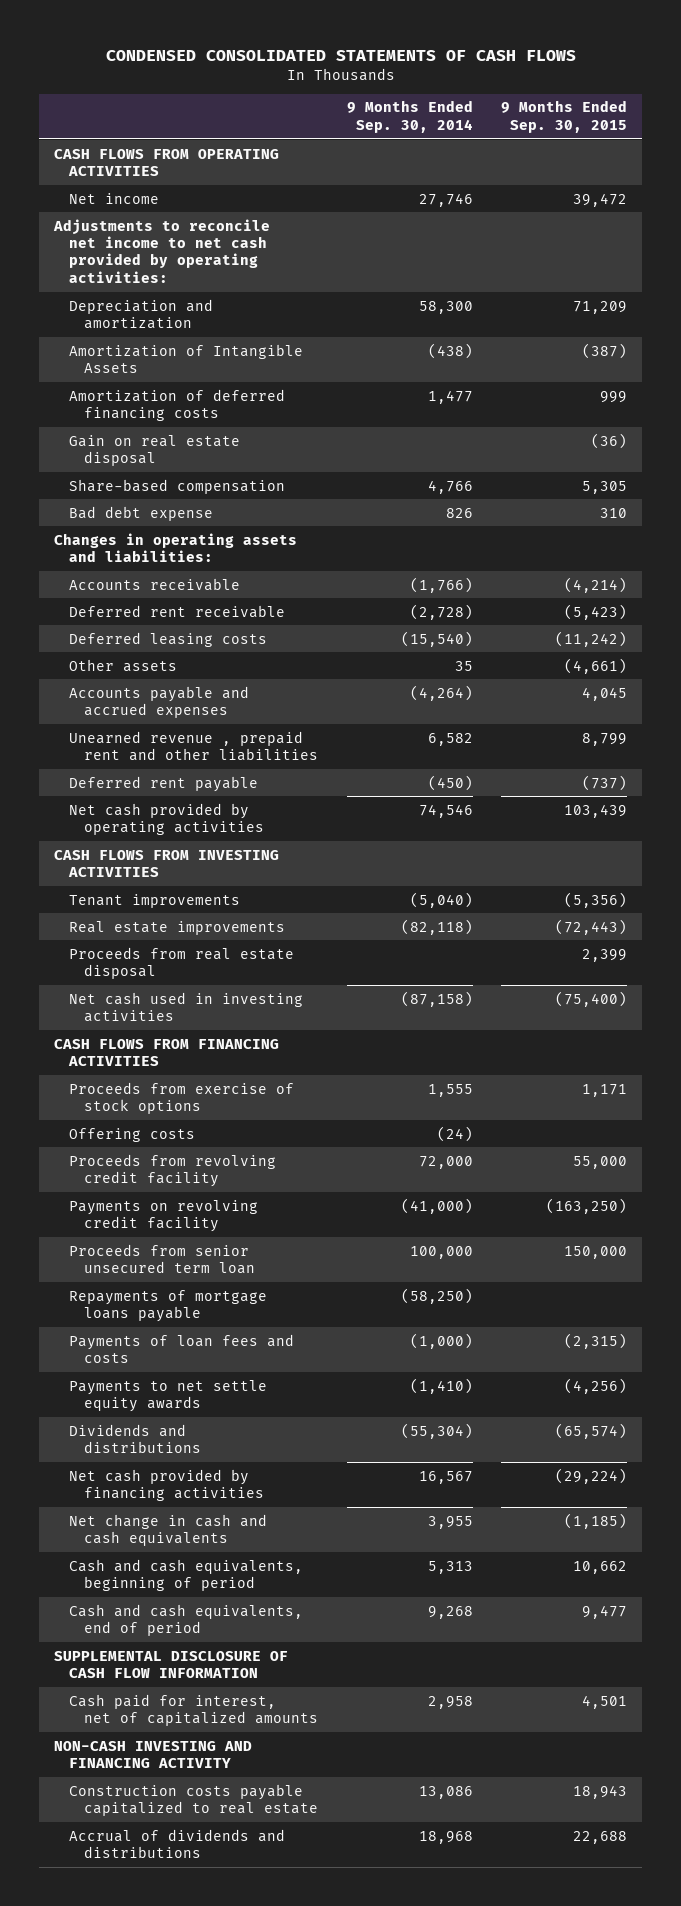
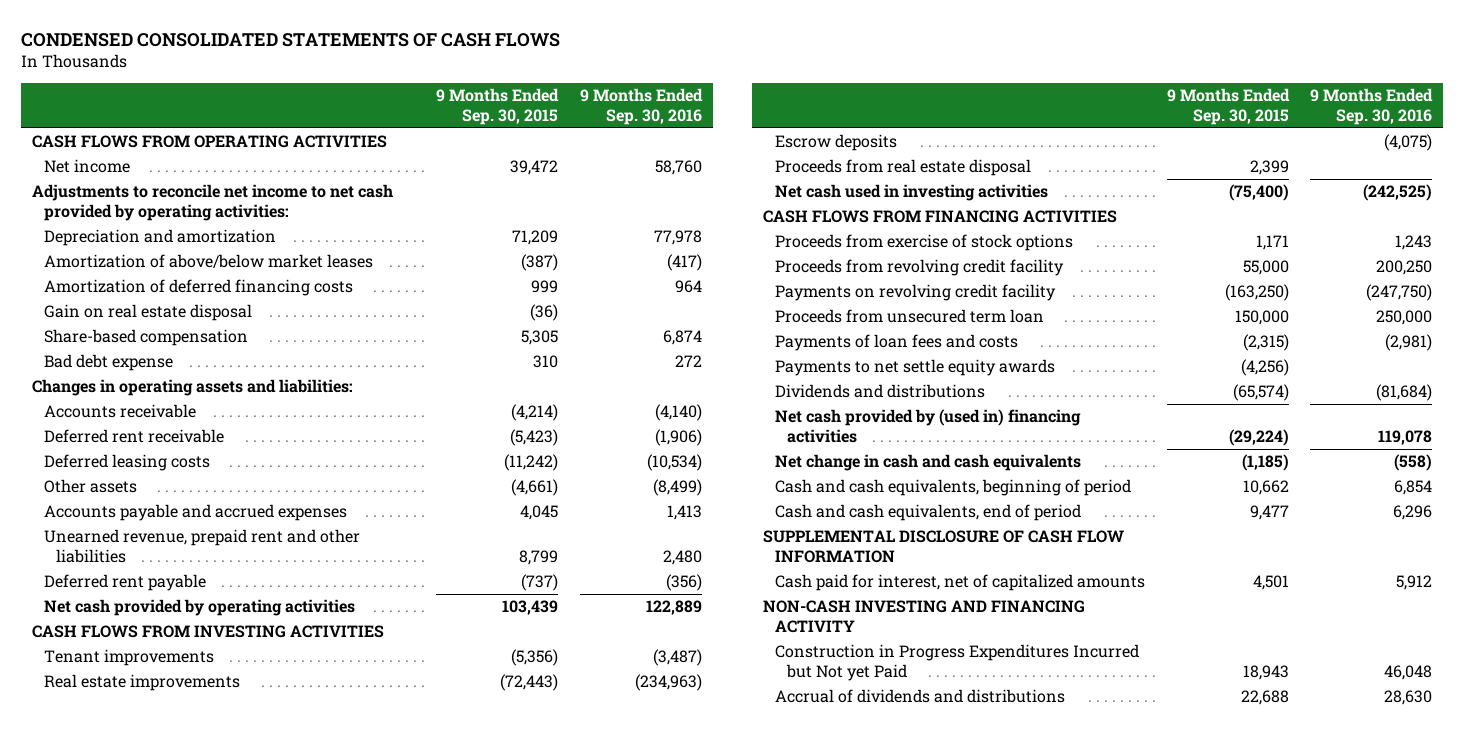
- | 9 Months Ended Sep. 30, 2014 | 9 Months Ended Sep. 30, 2015
+ | 9 Months Ended Sep. 30, 2015 | 9 Months Ended Sep. 30, 2016
- Amortization of Intangible Assets | (438) | (387)
+ Amortization of above/below market leases | (387) | (417)
- Unearned revenue , prepaid rent and other liabilities | 6,582 | 8,799
+ Unearned revenue, prepaid rent and other liabilities | 8,799 | 2,480
+ Escrow deposits | | (4,075)
- Offering costs | (24) |
- Proceeds from senior unsecured term loan | 100,000 | 150,000
- Repayments of mortgage loans payable | (58,250) |
+ Proceeds from unsecured term loan | 150,000 | 250,000
- Net cash provided by financing activities | 16,567 | (29,224)
+ Net cash provided by (used in) financing activities | (29,224) | 119,078
- Construction costs payable capitalized to real estate | 13,086 | 18,943
+ Construction in Progress Expenditures Incurred but Not yet Paid | 18,943 | 46,048

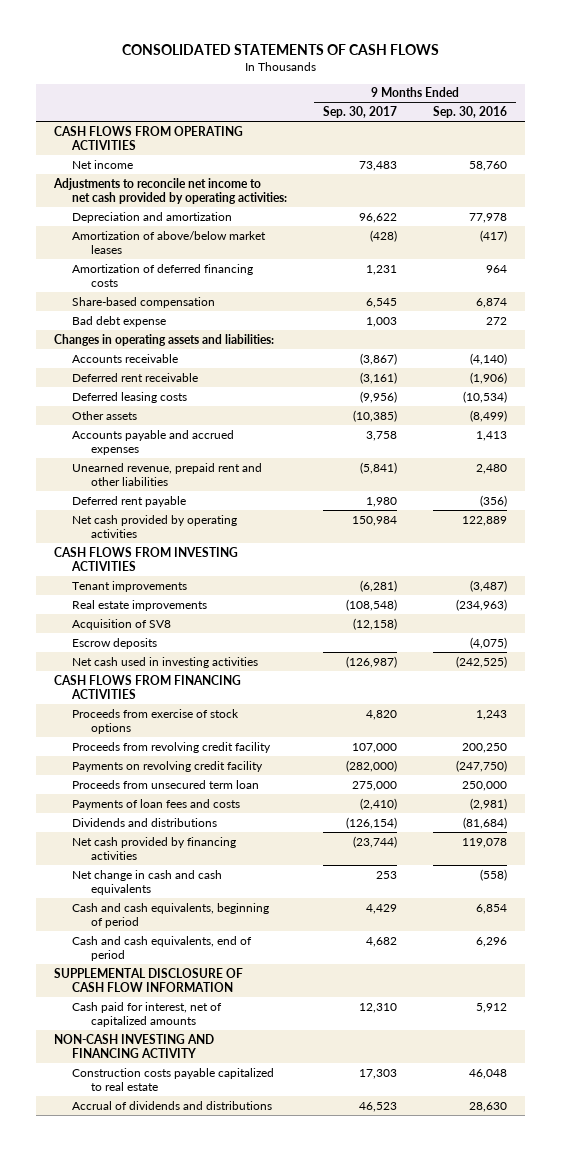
- CONDENSED CONSOLIDATED STATEMENTS OF CASH FLOWS
+ CONSOLIDATED STATEMENTS OF CASH FLOWS
- | 9 Months Ended Sep. 30, 2015 | 9 Months Ended Sep. 30, 2016
+ | 9 Months Ended Sep. 30, 2017 | 9 Months Ended Sep. 30, 2016
- Gain on real estate disposal | (36) |
+ Acquisition of SV8 | (12,158) |
- Proceeds from real estate disposal | 2,399 |
- Payments to net settle equity awards | (4,256) |
- Net cash provided by (used in) financing activities | (29,224) | 119,078
+ Net cash provided by financing activities | (23,744) | 119,078
- Construction in Progress Expenditures Incurred but Not yet Paid | 18,943 | 46,048
+ Construction costs payable capitalized to real estate | 17,303 | 46,048

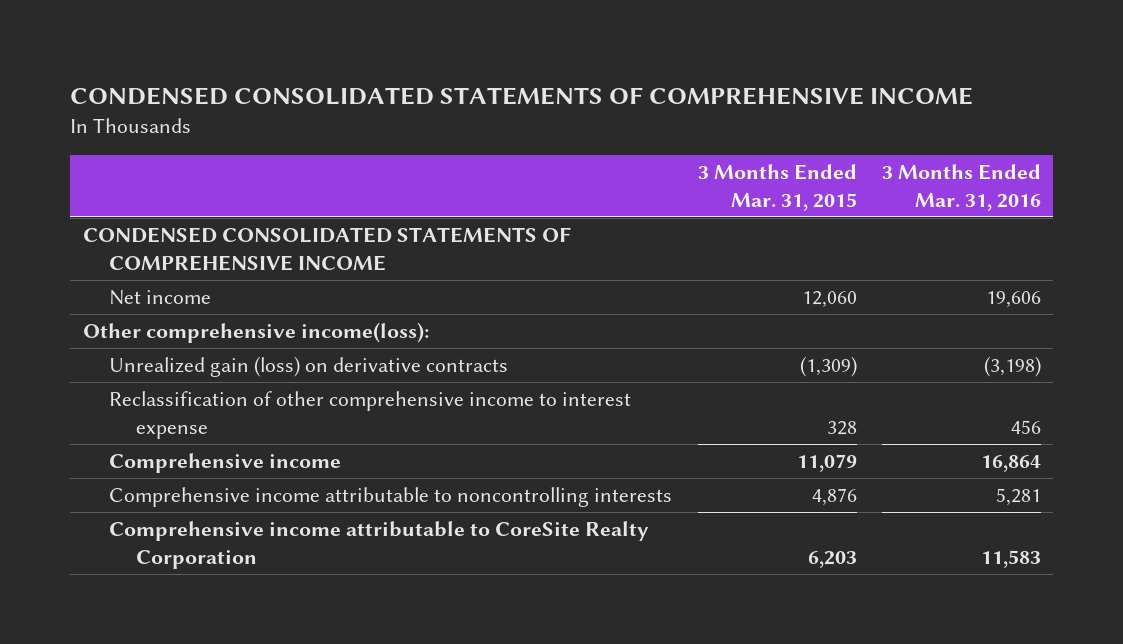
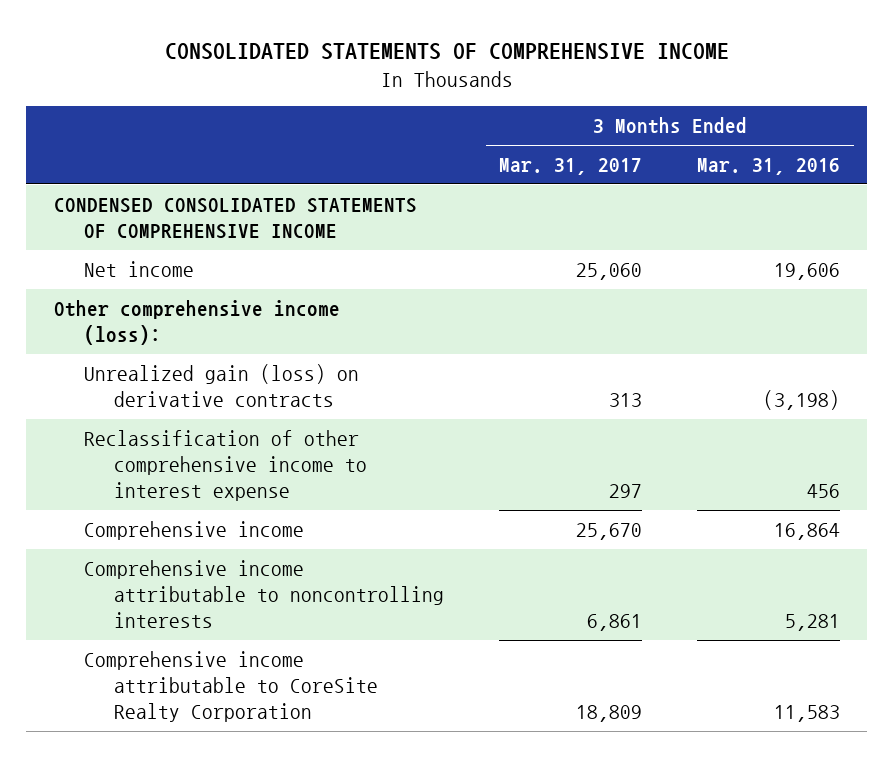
- CONDENSED CONSOLIDATED STATEMENTS OF COMPREHENSIVE INCOME
+ CONSOLIDATED STATEMENTS OF COMPREHENSIVE INCOME
- | 3 Months Ended Mar. 31, 2015 | 3 Months Ended Mar. 31, 2016
+ | 3 Months Ended Mar. 31, 2017 | 3 Months Ended Mar. 31, 2016
- Other comprehensive income(loss):
+ Other comprehensive income (loss):

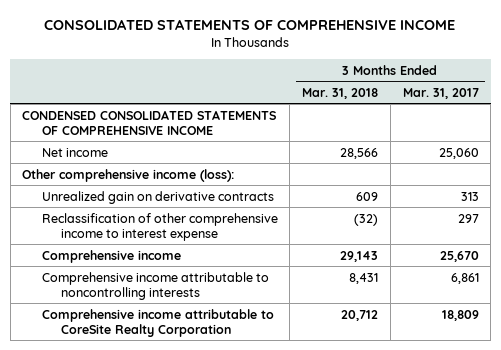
- | 3 Months Ended Mar. 31, 2017 | 3 Months Ended Mar. 31, 2016
+ | 3 Months Ended Mar. 31, 2018 | 3 Months Ended Mar. 31, 2017
- Unrealized gain (loss) on derivative contracts | 313 | (3,198)
+ Unrealized gain on derivative contracts | 609 | 313

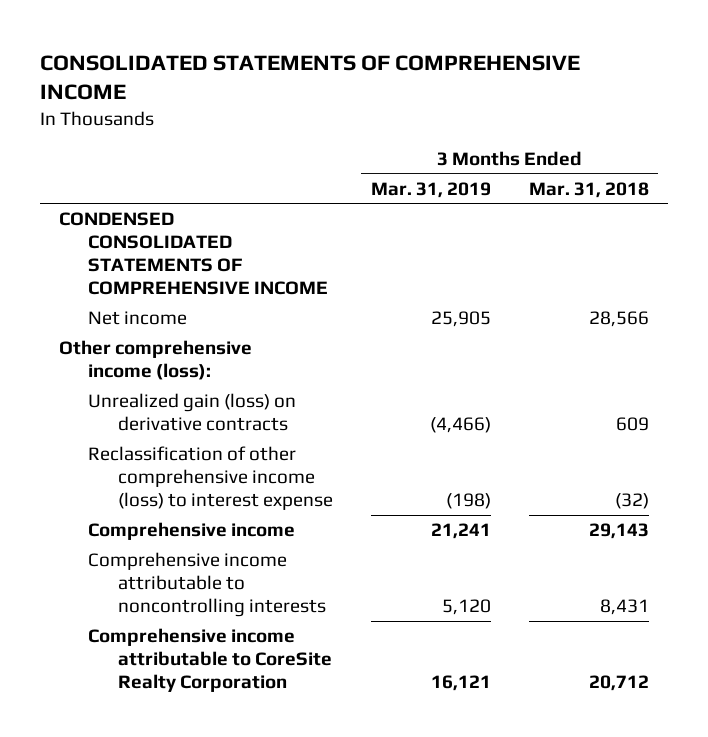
- | 3 Months Ended Mar. 31, 2018 | 3 Months Ended Mar. 31, 2017
+ | 3 Months Ended Mar. 31, 2019 | 3 Months Ended Mar. 31, 2018
- Unrealized gain on derivative contracts | 609 | 313
- Reclassification of other comprehensive income to interest expense | (32) | 297
+ Unrealized gain (loss) on derivative contracts | (4,466) | 609
+ Reclassification of other comprehensive income (loss) to interest expense | (198) | (32)

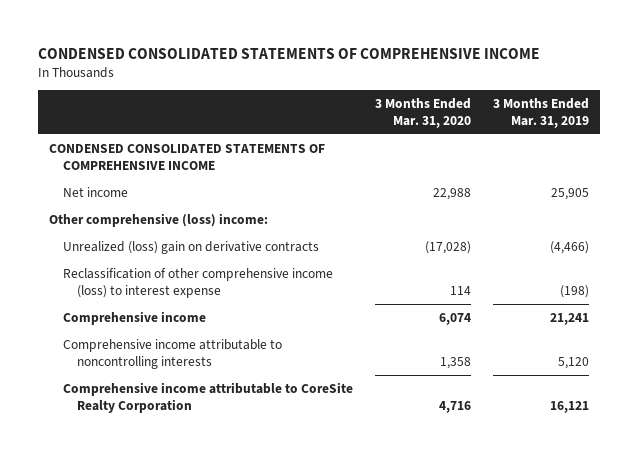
- CONSOLIDATED STATEMENTS OF COMPREHENSIVE INCOME
+ CONDENSED CONSOLIDATED STATEMENTS OF COMPREHENSIVE INCOME
- | 3 Months Ended Mar. 31, 2019 | 3 Months Ended Mar. 31, 2018
+ | 3 Months Ended Mar. 31, 2020 | 3 Months Ended Mar. 31, 2019
- Other comprehensive income (loss):
- Unrealized gain (loss) on derivative contracts | (4,466) | 609
+ Other comprehensive (loss) income:
+ Unrealized (loss) gain on derivative contracts | (17,028) | (4,466)

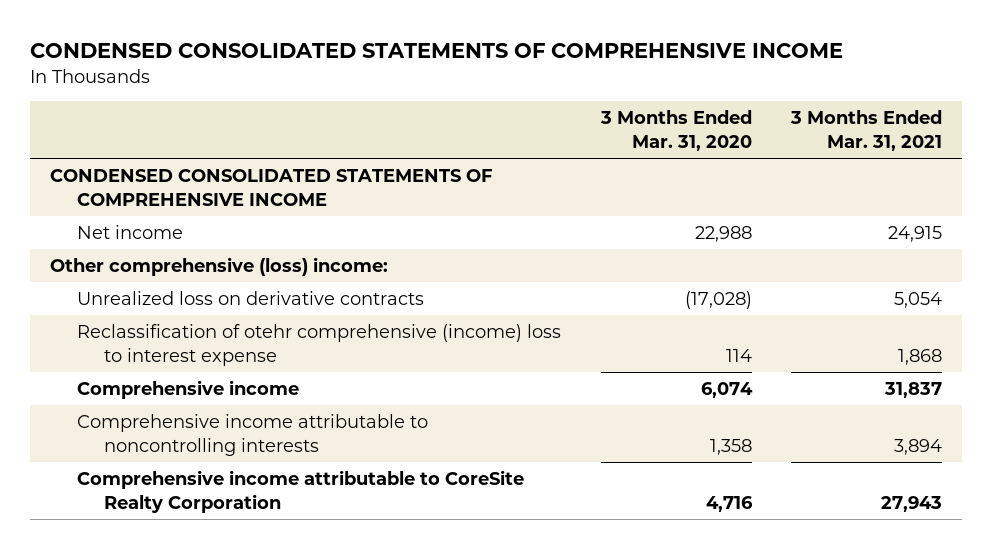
- | 3 Months Ended Mar. 31, 2020 | 3 Months Ended Mar. 31, 2019
+ | 3 Months Ended Mar. 31, 2020 | 3 Months Ended Mar. 31, 2021
- Unrealized (loss) gain on derivative contracts | (17,028) | (4,466)
- Reclassification of other comprehensive income (loss) to interest expense | 114 | (198)
+ Unrealized loss on derivative contracts | (17,028) | 5,054
+ Reclassification of otehr comprehensive (income) loss to interest expense | 114 | 1,868

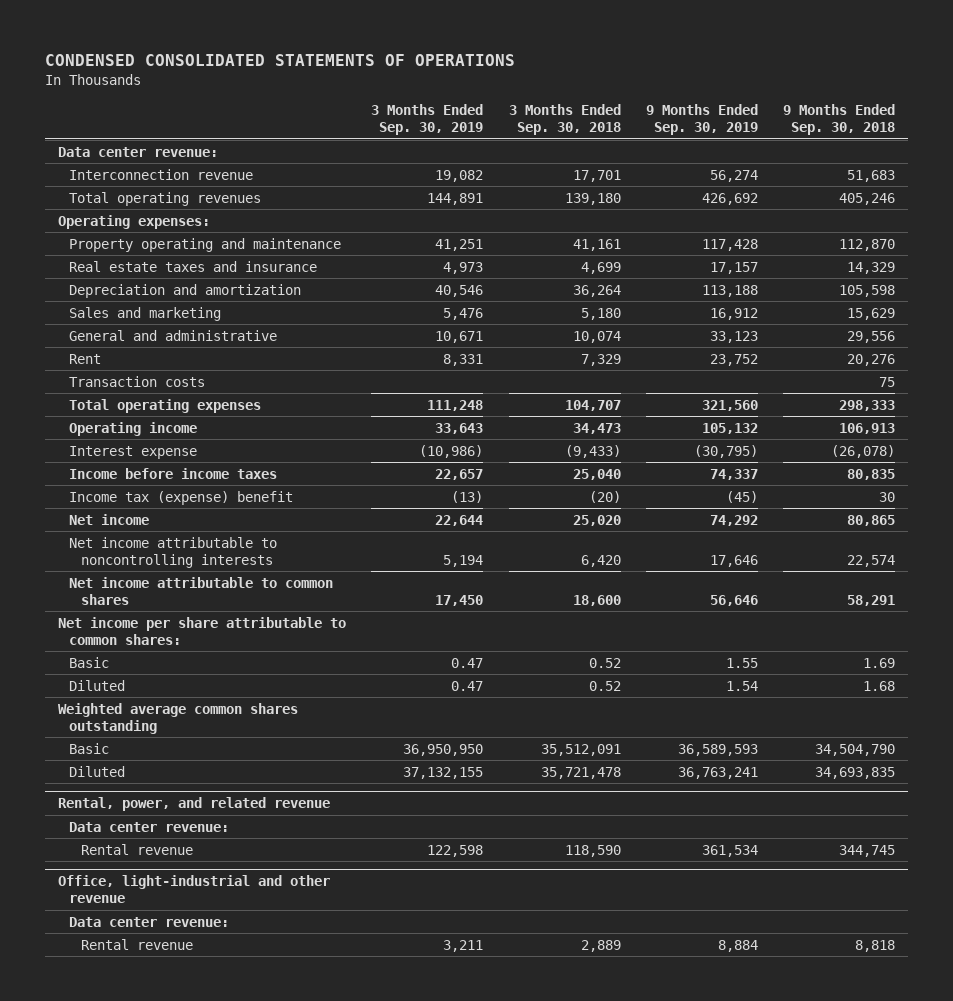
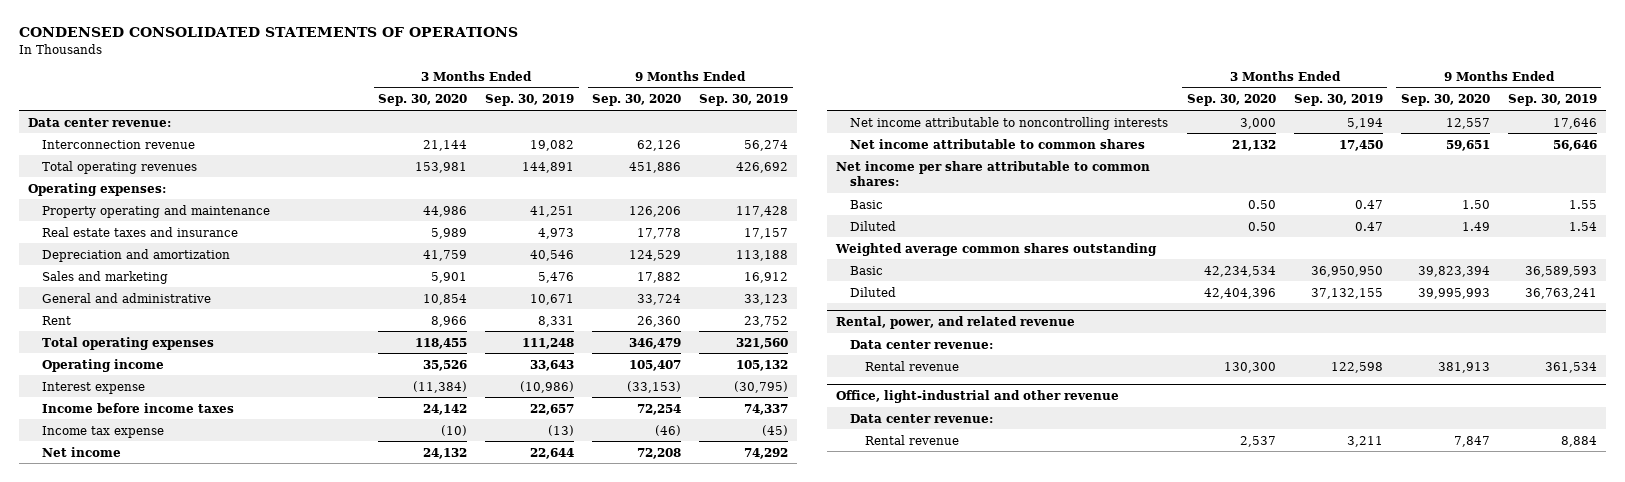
- | 3 Months Ended Sep. 30, 2019 | 3 Months Ended Sep. 30, 2018 | 9 Months Ended Sep. 30, 2019 | 9 Months Ended Sep. 30, 2018
+ | 3 Months Ended Sep. 30, 2020 | 3 Months Ended Sep. 30, 2019 | 9 Months Ended Sep. 30, 2020 | 9 Months Ended Sep. 30, 2019
- Transaction costs | | | | 75
- Income tax (expense) benefit | (13) | (20) | (45) | 30
+ Income tax expense | (10) | (13) | (46) | (45)

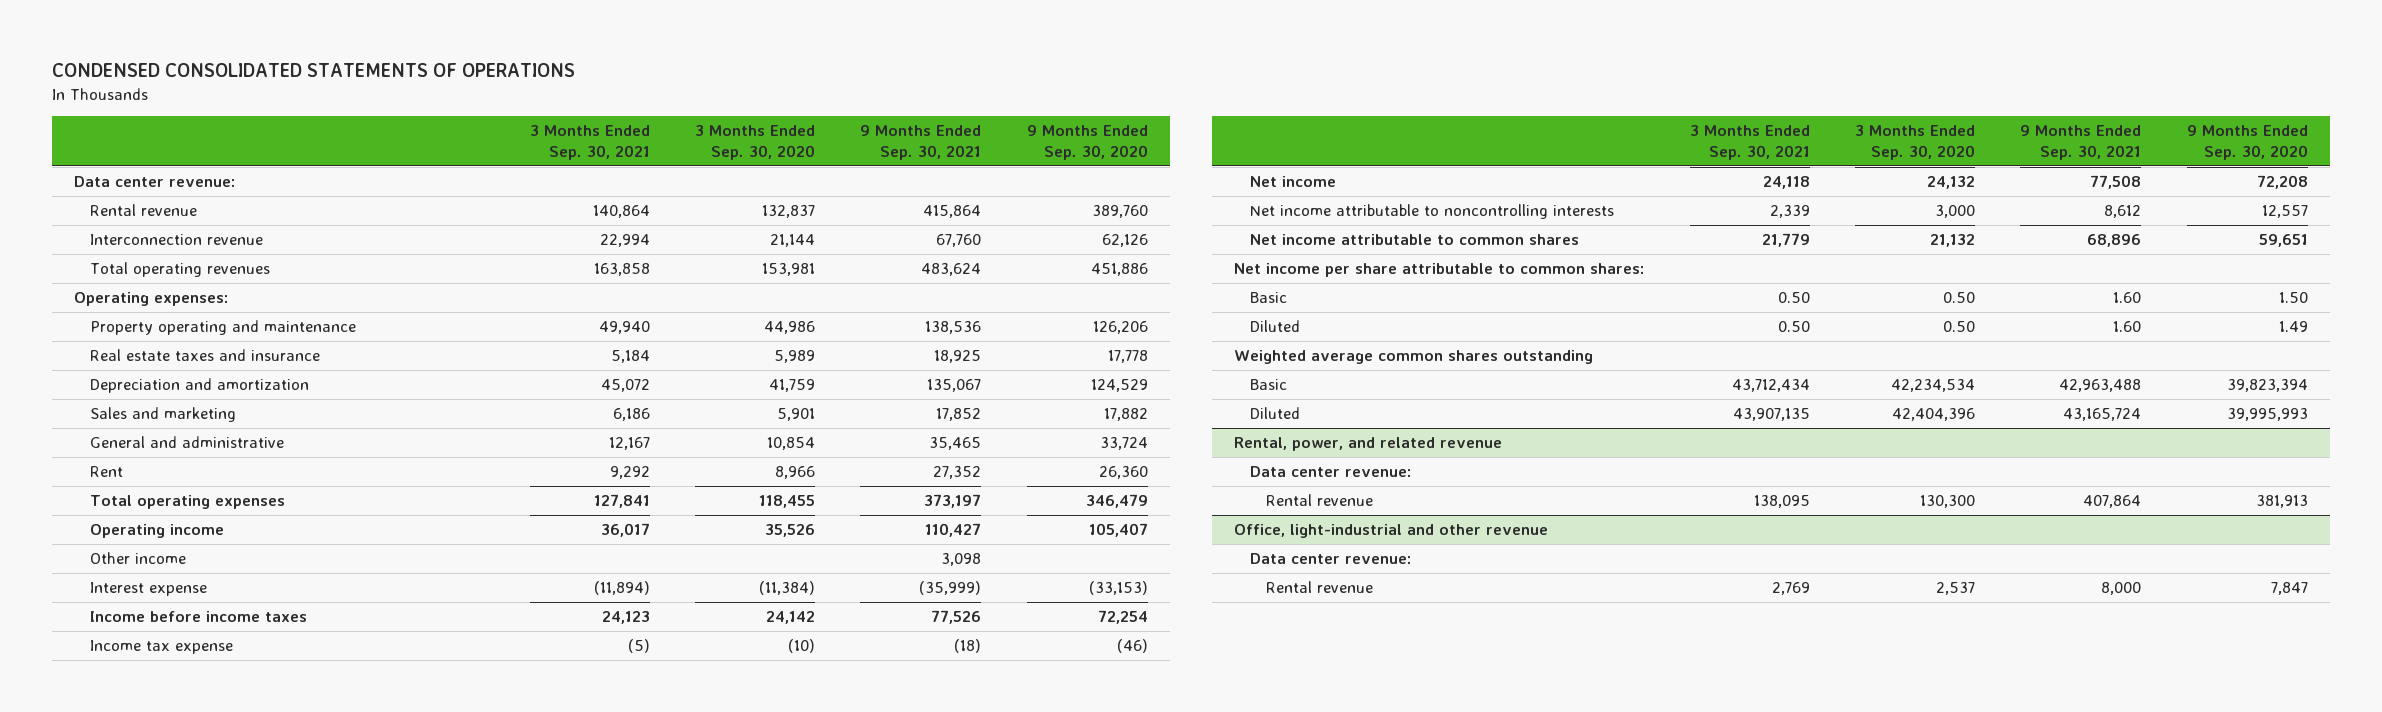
- | 3 Months Ended Sep. 30, 2020 | 3 Months Ended Sep. 30, 2019 | 9 Months Ended Sep. 30, 2020 | 9 Months Ended Sep. 30, 2019
+ | 3 Months Ended Sep. 30, 2021 | 3 Months Ended Sep. 30, 2020 | 9 Months Ended Sep. 30, 2021 | 9 Months Ended Sep. 30, 2020
+ Rental revenue | 140,864 | 132,837 | 415,864 | 389,760
+ Other income | | | 3,098 |

